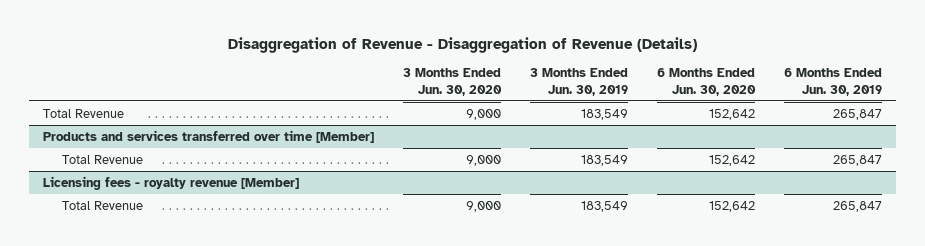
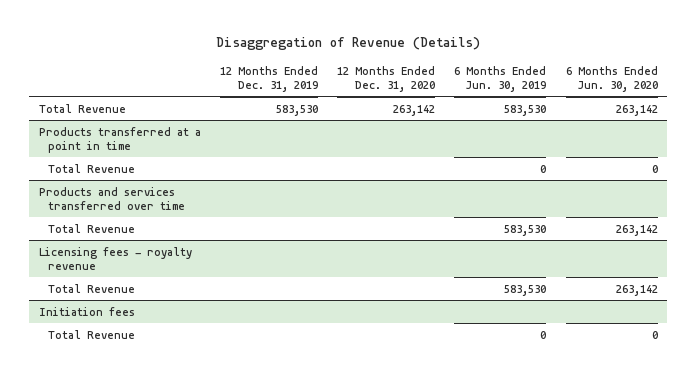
- Disaggregation of Revenue - Disaggregation of Revenue (Details)
+ Disaggregation of Revenue (Details)
- | 3 Months Ended Jun. 30, 2020 | 3 Months Ended Jun. 30, 2019 | 6 Months Ended Jun. 30, 2020 | 6 Months Ended Jun. 30, 2019
+ | 12 Months Ended Dec. 31, 2019 | 12 Months Ended Dec. 31, 2020 | 6 Months Ended Jun. 30, 2019 | 6 Months Ended Jun. 30, 2020
- Total Revenue | 9,000 | 183,549 | 152,642 | 265,847
- Products and services transferred over time [Member]
- Total Revenue | 9,000 | 183,549 | 152,642 | 265,847
- Licensing fees - royalty revenue [Member]
- Total Revenue | 9,000 | 183,549 | 152,642 | 265,847
+ Total Revenue | 583,530 | 263,142 | 583,530 | 263,142
+ Products transferred at a point in time
+ Total Revenue | | | 0 | 0
+ Products and services transferred over time
+ Total Revenue | | | 583,530 | 263,142
+ Licensing fees - royalty revenue
+ Total Revenue | | | 583,530 | 263,142
+ Initiation fees
+ Total Revenue | | | 0 | 0

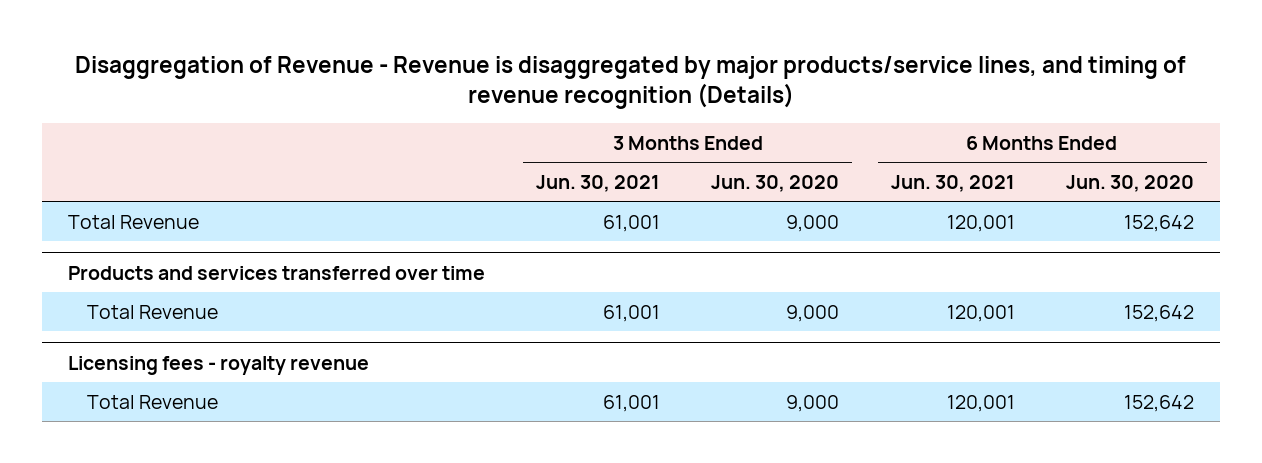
- Disaggregation of Revenue (Details)
+ Disaggregation of Revenue - Revenue is disaggregated by major products/service lines, and timing of revenue recognition (Details)
- | 12 Months Ended Dec. 31, 2019 | 12 Months Ended Dec. 31, 2020 | 6 Months Ended Jun. 30, 2019 | 6 Months Ended Jun. 30, 2020
+ | 3 Months Ended Jun. 30, 2021 | 3 Months Ended Jun. 30, 2020 | 6 Months Ended Jun. 30, 2021 | 6 Months Ended Jun. 30, 2020
- Total Revenue | 583,530 | 263,142 | 583,530 | 263,142
- Products transferred at a point in time
- Total Revenue | | | 0 | 0
+ Total Revenue | 61,001 | 9,000 | 120,001 | 152,642
@ Products and services transferred over time
- Total Revenue | | | 583,530 | 263,142
+ Total Revenue | 61,001 | 9,000 | 120,001 | 152,642
@ Licensing fees - royalty revenue
- Total Revenue | | | 583,530 | 263,142
- Initiation fees
- Total Revenue | | | 0 | 0
@ Licensing fees - royalty revenue
+ Total Revenue | 61,001 | 9,000 | 120,001 | 152,642

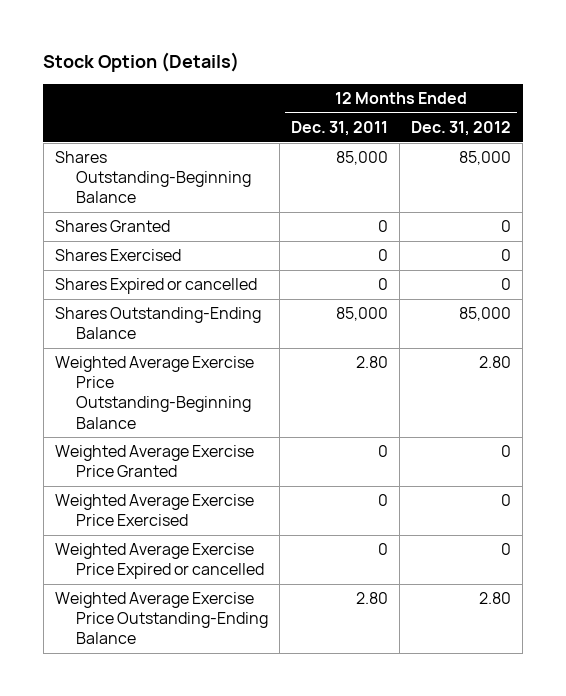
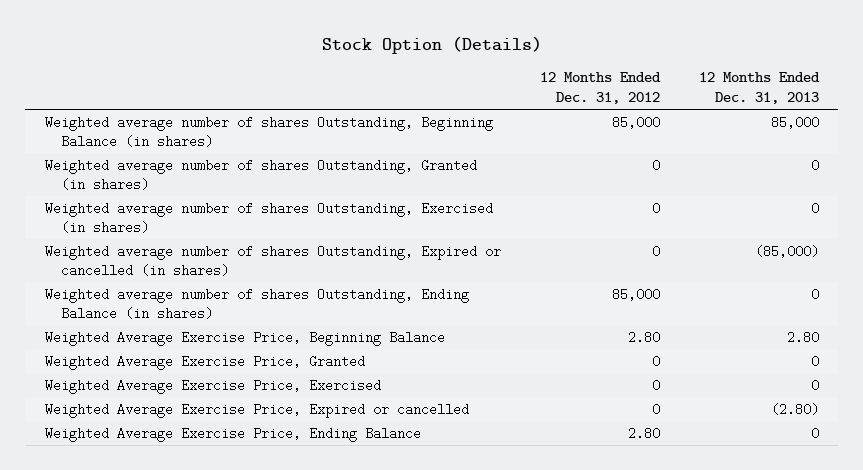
- | 12 Months Ended Dec. 31, 2011 | 12 Months Ended Dec. 31, 2012
+ | 12 Months Ended Dec. 31, 2012 | 12 Months Ended Dec. 31, 2013
- Shares Outstanding-Beginning Balance | 85,000 | 85,000
- Shares Granted | 0 | 0
- Shares Exercised | 0 | 0
- Shares Expired or cancelled | 0 | 0
- Shares Outstanding-Ending Balance | 85,000 | 85,000
- Weighted Average Exercise Price Outstanding-Beginning Balance | 2.80 | 2.80
- Weighted Average Exercise Price Granted | 0 | 0
- Weighted Average Exercise Price Exercised | 0 | 0
- Weighted Average Exercise Price Expired or cancelled | 0 | 0
- Weighted Average Exercise Price Outstanding-Ending Balance | 2.80 | 2.80
+ Weighted average number of shares Outstanding, Beginning Balance (in shares) | 85,000 | 85,000
+ Weighted average number of shares Outstanding, Granted (in shares) | 0 | 0
+ Weighted average number of shares Outstanding, Exercised (in shares) | 0 | 0
+ Weighted average number of shares Outstanding, Expired or cancelled (in shares) | 0 | (85,000)
+ Weighted average number of shares Outstanding, Ending Balance (in shares) | 85,000 | 0
+ Weighted Average Exercise Price, Beginning Balance | 2.80 | 2.80
+ Weighted Average Exercise Price, Granted | 0 | 0
+ Weighted Average Exercise Price, Exercised | 0 | 0
+ Weighted Average Exercise Price, Expired or cancelled | 0 | (2.80)
+ Weighted Average Exercise Price, Ending Balance | 2.80 | 0

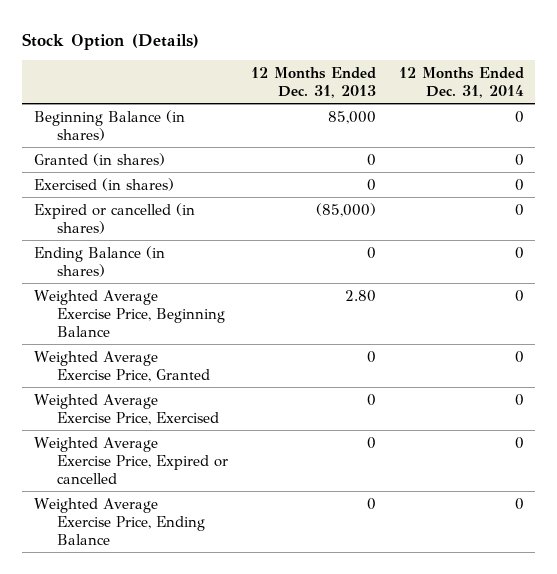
- | 12 Months Ended Dec. 31, 2012 | 12 Months Ended Dec. 31, 2013
+ | 12 Months Ended Dec. 31, 2013 | 12 Months Ended Dec. 31, 2014
- Weighted average number of shares Outstanding, Beginning Balance (in shares) | 85,000 | 85,000
- Weighted average number of shares Outstanding, Granted (in shares) | 0 | 0
- Weighted average number of shares Outstanding, Exercised (in shares) | 0 | 0
- Weighted average number of shares Outstanding, Expired or cancelled (in shares) | 0 | (85,000)
- Weighted average number of shares Outstanding, Ending Balance (in shares) | 85,000 | 0
+ Beginning Balance (in shares) | 85,000 | 0
+ Granted (in shares) | 0 | 0
+ Exercised (in shares) | 0 | 0
+ Expired or cancelled (in shares) | (85,000) | 0
+ Ending Balance (in shares) | 0 | 0
- Weighted Average Exercise Price, Expired or cancelled | 0 | (2.80)
+ Weighted Average Exercise Price, Expired or cancelled | 0 | 0

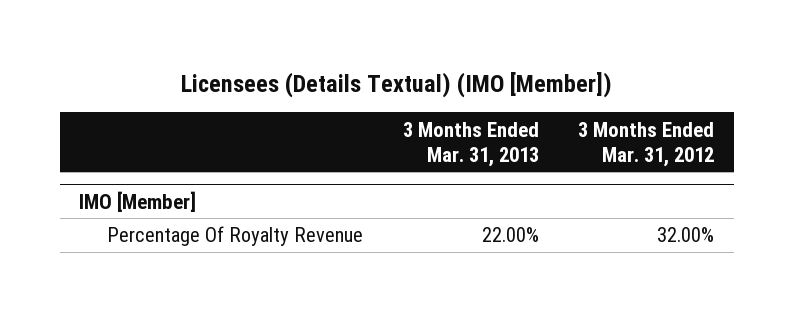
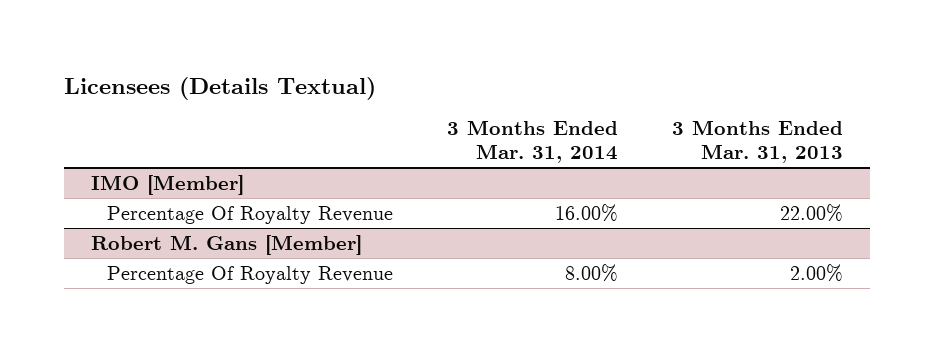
- Licensees (Details Textual) (IMO [Member])
+ Licensees (Details Textual)
- | 3 Months Ended Mar. 31, 2013 | 3 Months Ended Mar. 31, 2012
+ | 3 Months Ended Mar. 31, 2014 | 3 Months Ended Mar. 31, 2013
+ Robert M. Gans [Member]
+ Percentage Of Royalty Revenue | 8.00% | 2.00%

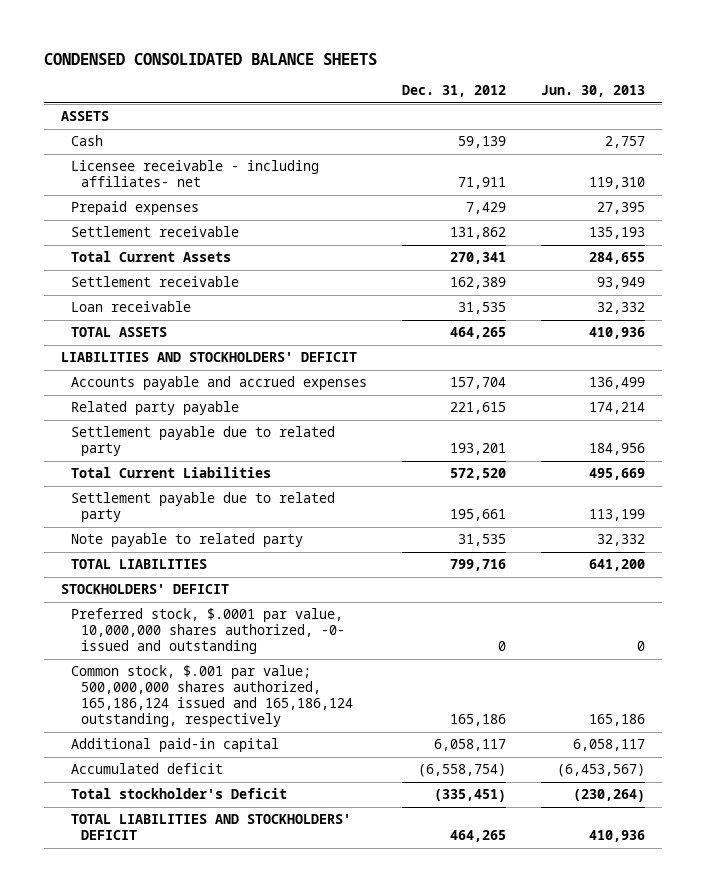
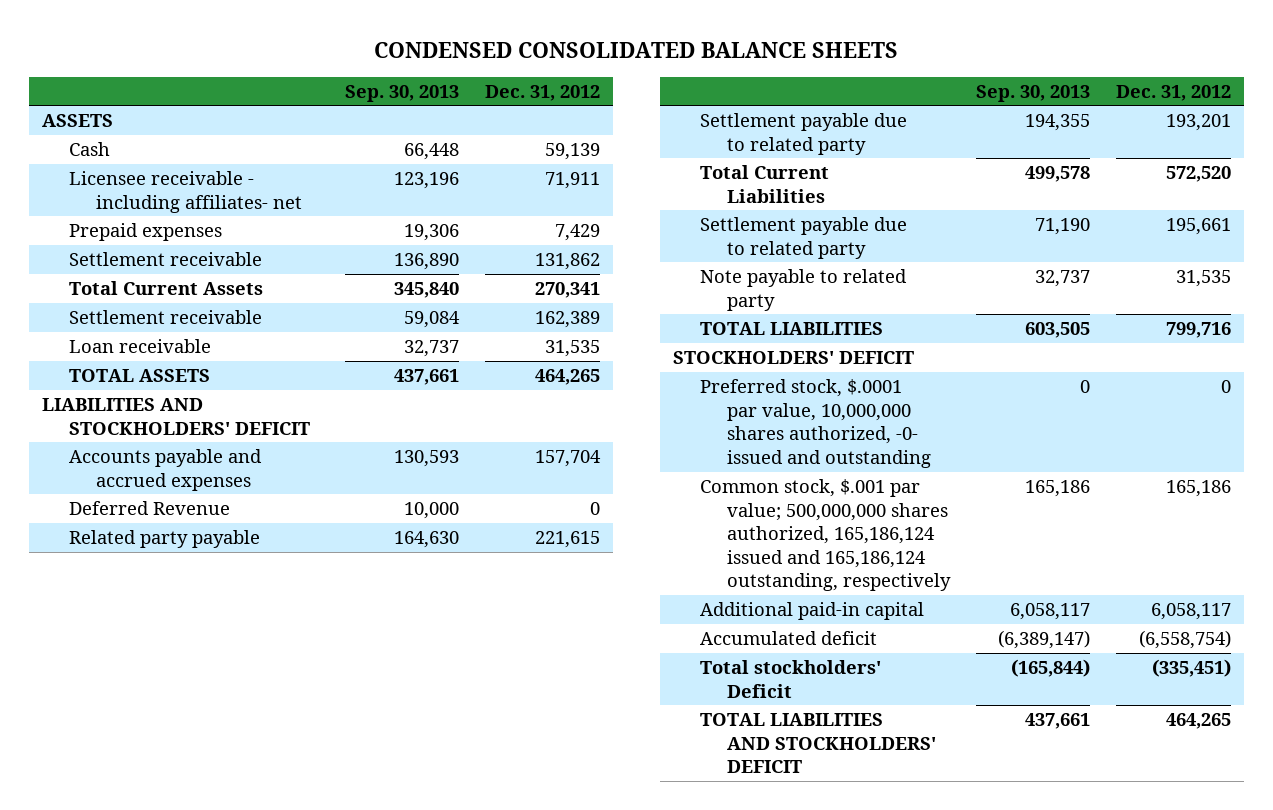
- | Dec. 31, 2012 | Jun. 30, 2013
+ | Sep. 30, 2013 | Dec. 31, 2012
+ Deferred Revenue | 10,000 | 0
- Total stockholder's Deficit | (335,451) | (230,264)
+ Total stockholders' Deficit | (165,844) | (335,451)

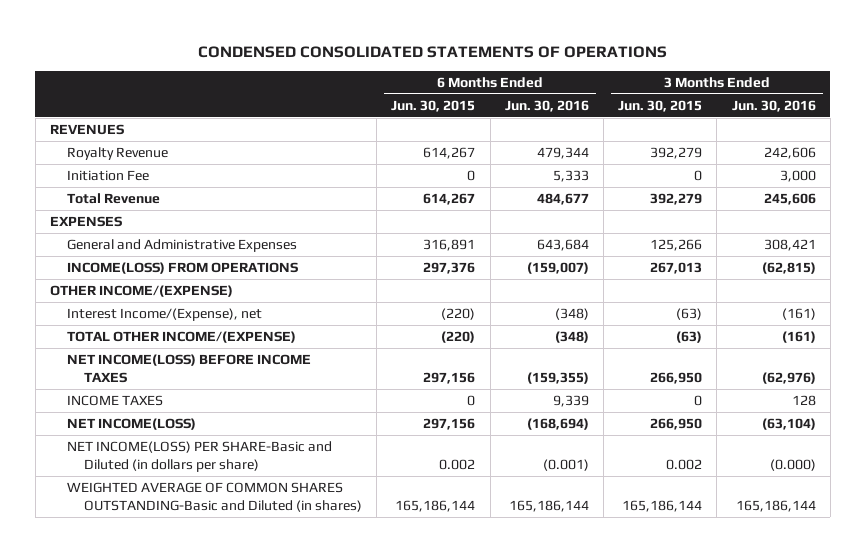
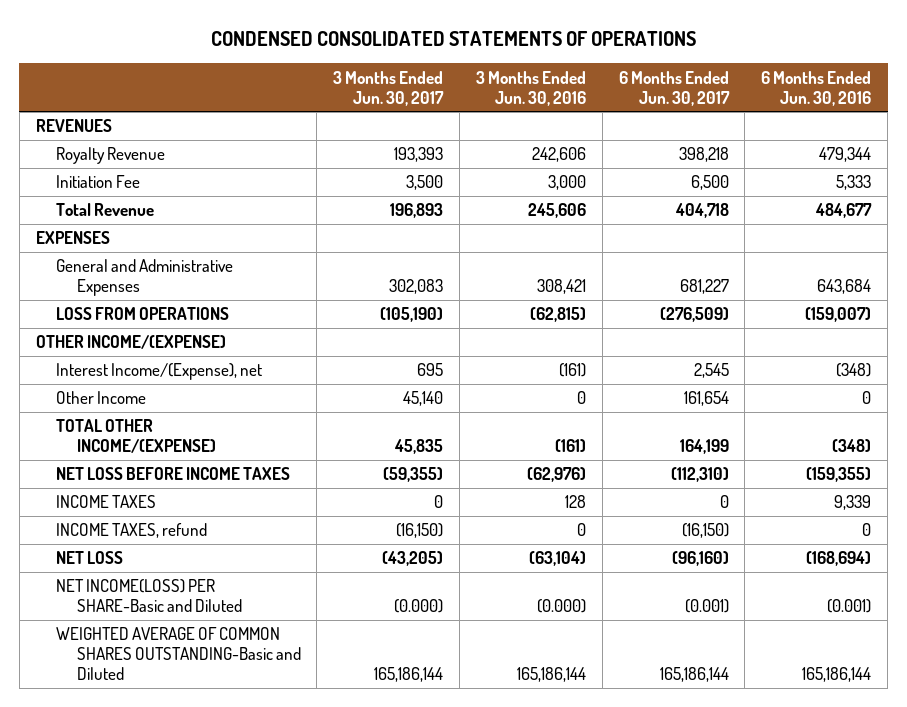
- | 6 Months Ended Jun. 30, 2015 | 6 Months Ended Jun. 30, 2016 | 3 Months Ended Jun. 30, 2015 | 3 Months Ended Jun. 30, 2016
+ | 3 Months Ended Jun. 30, 2017 | 3 Months Ended Jun. 30, 2016 | 6 Months Ended Jun. 30, 2017 | 6 Months Ended Jun. 30, 2016
- INCOME(LOSS) FROM OPERATIONS | 297,376 | (159,007) | 267,013 | (62,815)
+ LOSS FROM OPERATIONS | (105,190) | (62,815) | (276,509) | (159,007)
+ Other Income | 45,140 | 0 | 161,654 | 0
- NET INCOME(LOSS) BEFORE INCOME TAXES | 297,156 | (159,355) | 266,950 | (62,976)
+ NET LOSS BEFORE INCOME TAXES | (59,355) | (62,976) | (112,310) | (159,355)
- NET INCOME(LOSS) | 297,156 | (168,694) | 266,950 | (63,104)
- NET INCOME(LOSS) PER SHARE-Basic and Diluted (in dollars per share) | 0.002 | (0.001) | 0.002 | (0.000)
- WEIGHTED AVERAGE OF COMMON SHARES OUTSTANDING-Basic and Diluted (in shares) | 165,186,144 | 165,186,144 | 165,186,144 | 165,186,144
+ INCOME TAXES, refund | (16,150) | 0 | (16,150) | 0
+ NET LOSS | (43,205) | (63,104) | (96,160) | (168,694)
+ NET INCOME(LOSS) PER SHARE-Basic and Diluted | (0.000) | (0.000) | (0.001) | (0.001)
+ WEIGHTED AVERAGE OF COMMON SHARES OUTSTANDING-Basic and Diluted | 165,186,144 | 165,186,144 | 165,186,144 | 165,186,144

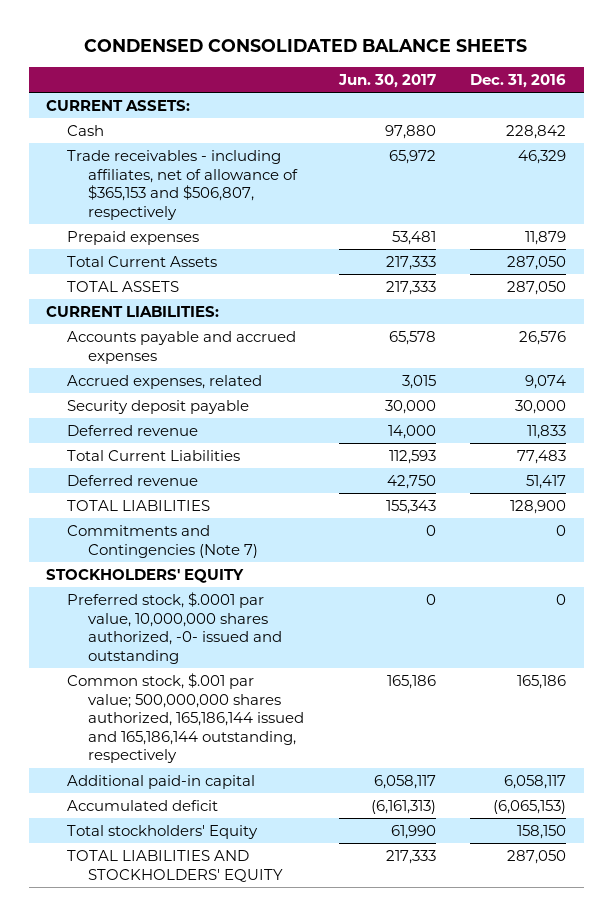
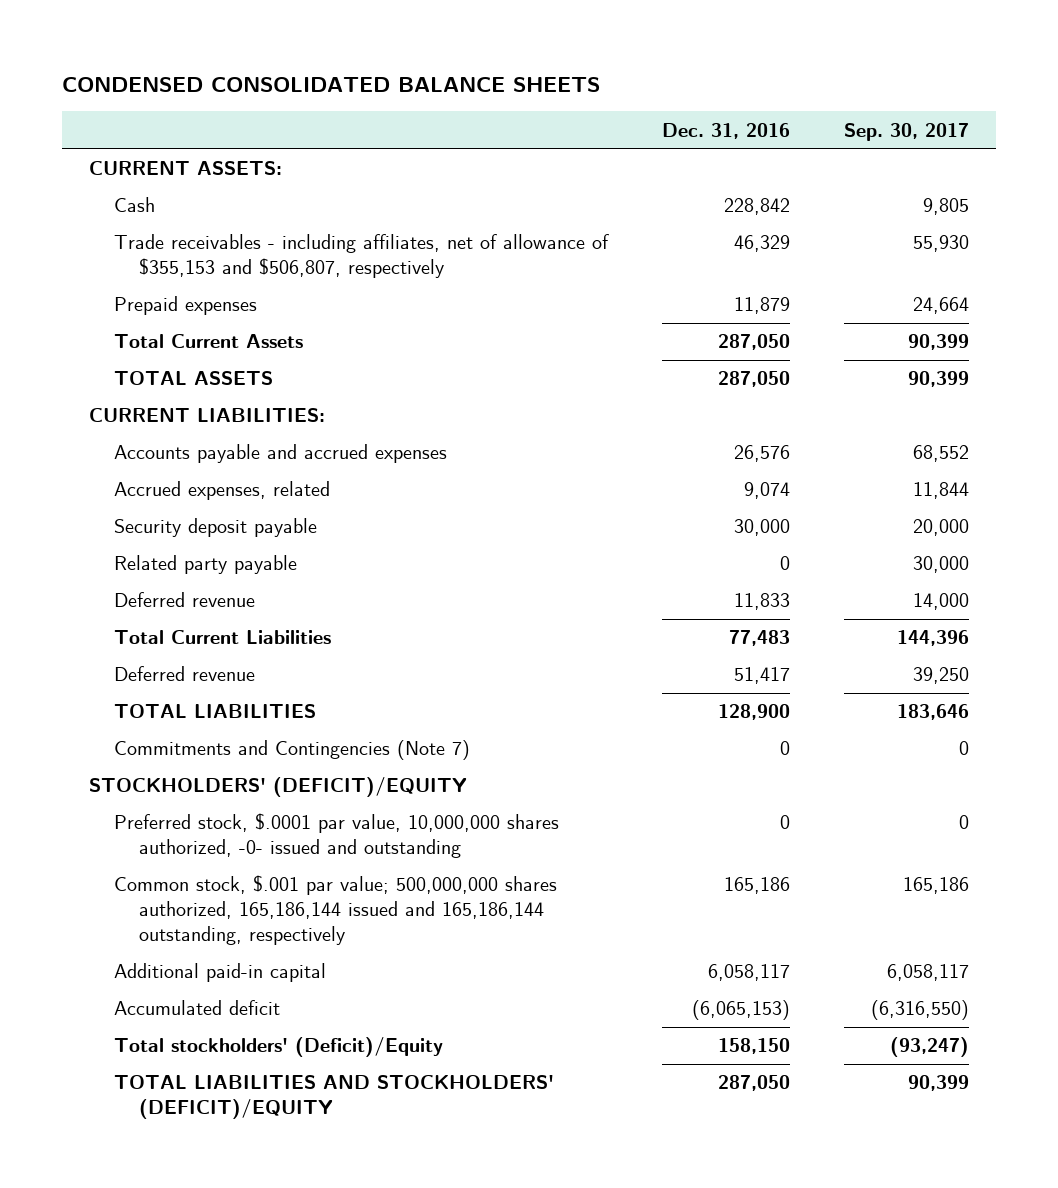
- | Jun. 30, 2017 | Dec. 31, 2016
+ | Dec. 31, 2016 | Sep. 30, 2017
- Trade receivables - including affiliates, net of allowance of $365,153 and $506,807, respectively | 65,972 | 46,329
+ Trade receivables - including affiliates, net of allowance of $355,153 and $506,807, respectively | 46,329 | 55,930
+ Related party payable | 0 | 30,000
- STOCKHOLDERS' EQUITY
+ STOCKHOLDERS' (DEFICIT)/EQUITY
- Total stockholders' Equity | 61,990 | 158,150
- TOTAL LIABILITIES AND STOCKHOLDERS' EQUITY | 217,333 | 287,050
+ Total stockholders' (Deficit)/Equity | 158,150 | (93,247)
+ TOTAL LIABILITIES AND STOCKHOLDERS' (DEFICIT)/EQUITY | 287,050 | 90,399

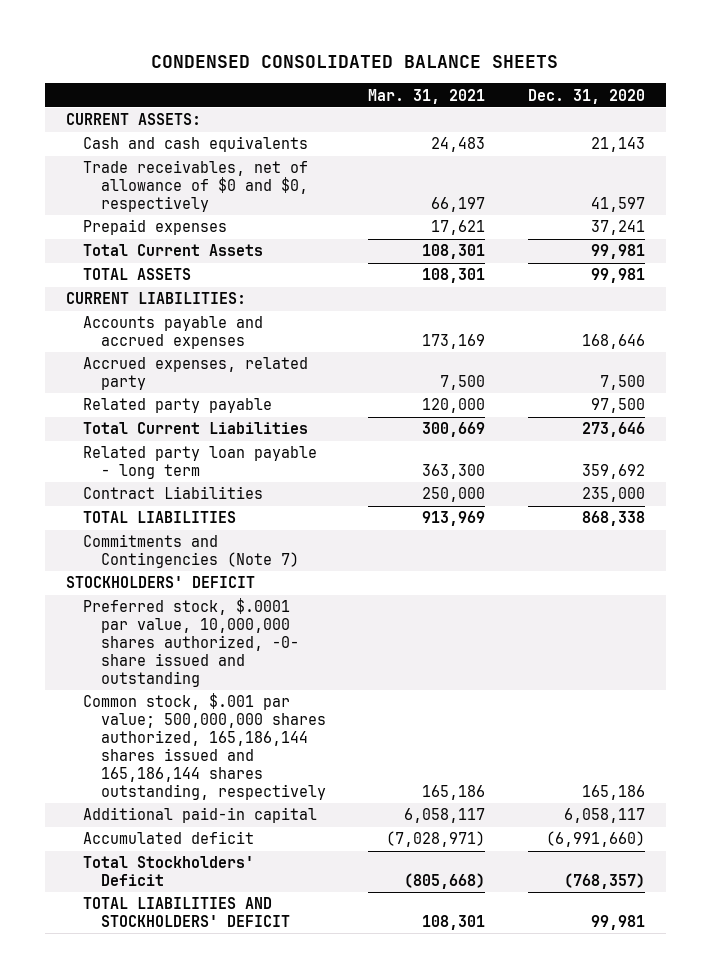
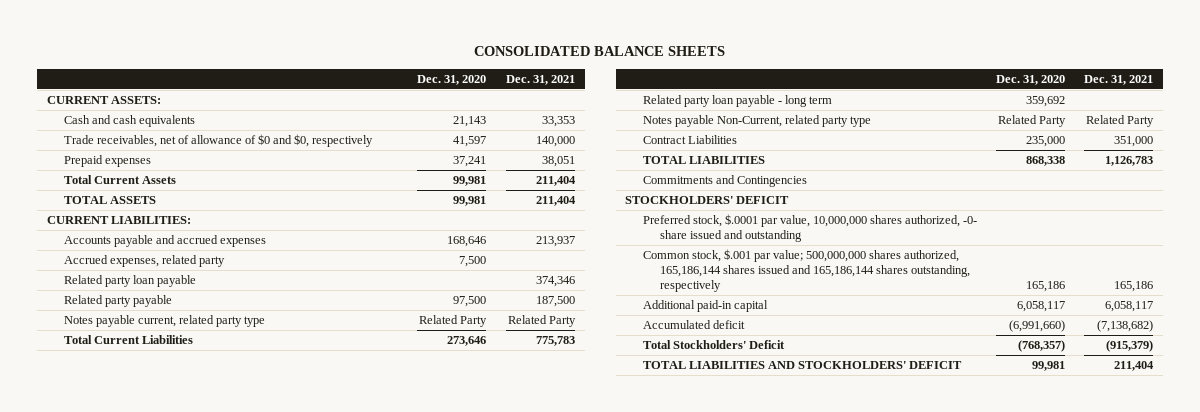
- CONDENSED CONSOLIDATED BALANCE SHEETS
+ CONSOLIDATED BALANCE SHEETS
- | Mar. 31, 2021 | Dec. 31, 2020
+ | Dec. 31, 2020 | Dec. 31, 2021
+ Related party loan payable | | 374,346
+ Notes payable current, related party type | Related Party | Related Party
+ Notes payable Non-Current, related party type | Related Party | Related Party
- Commitments and Contingencies (Note 7)
+ Commitments and Contingencies

